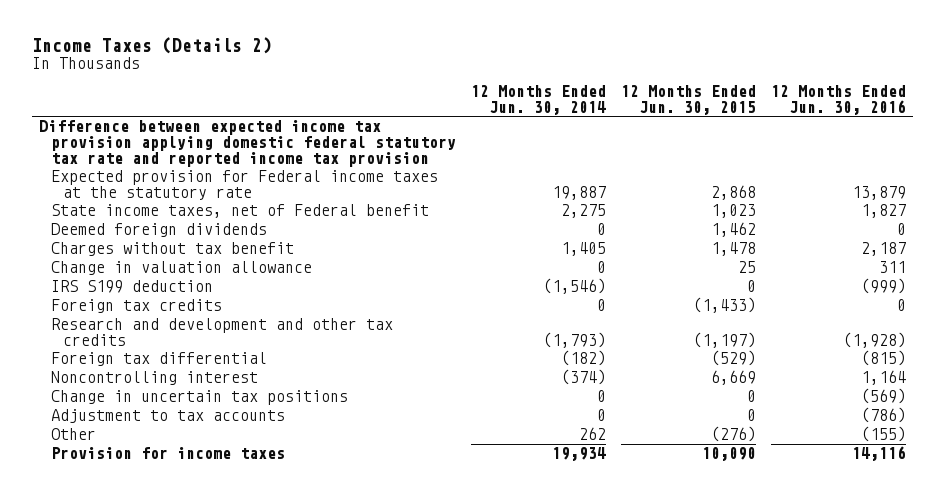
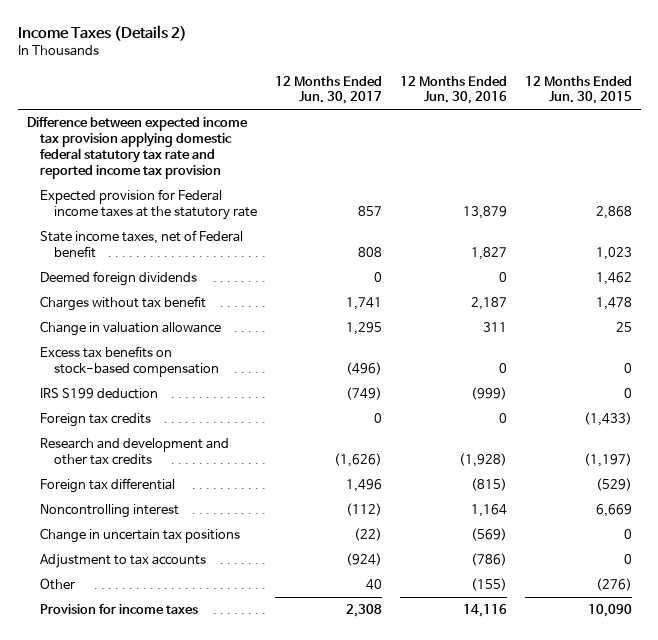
- | 12 Months Ended Jun. 30, 2014 | 12 Months Ended Jun. 30, 2015 | 12 Months Ended Jun. 30, 2016
+ | 12 Months Ended Jun. 30, 2017 | 12 Months Ended Jun. 30, 2016 | 12 Months Ended Jun. 30, 2015
+ Excess tax benefits on stock-based compensation | (496) | 0 | 0

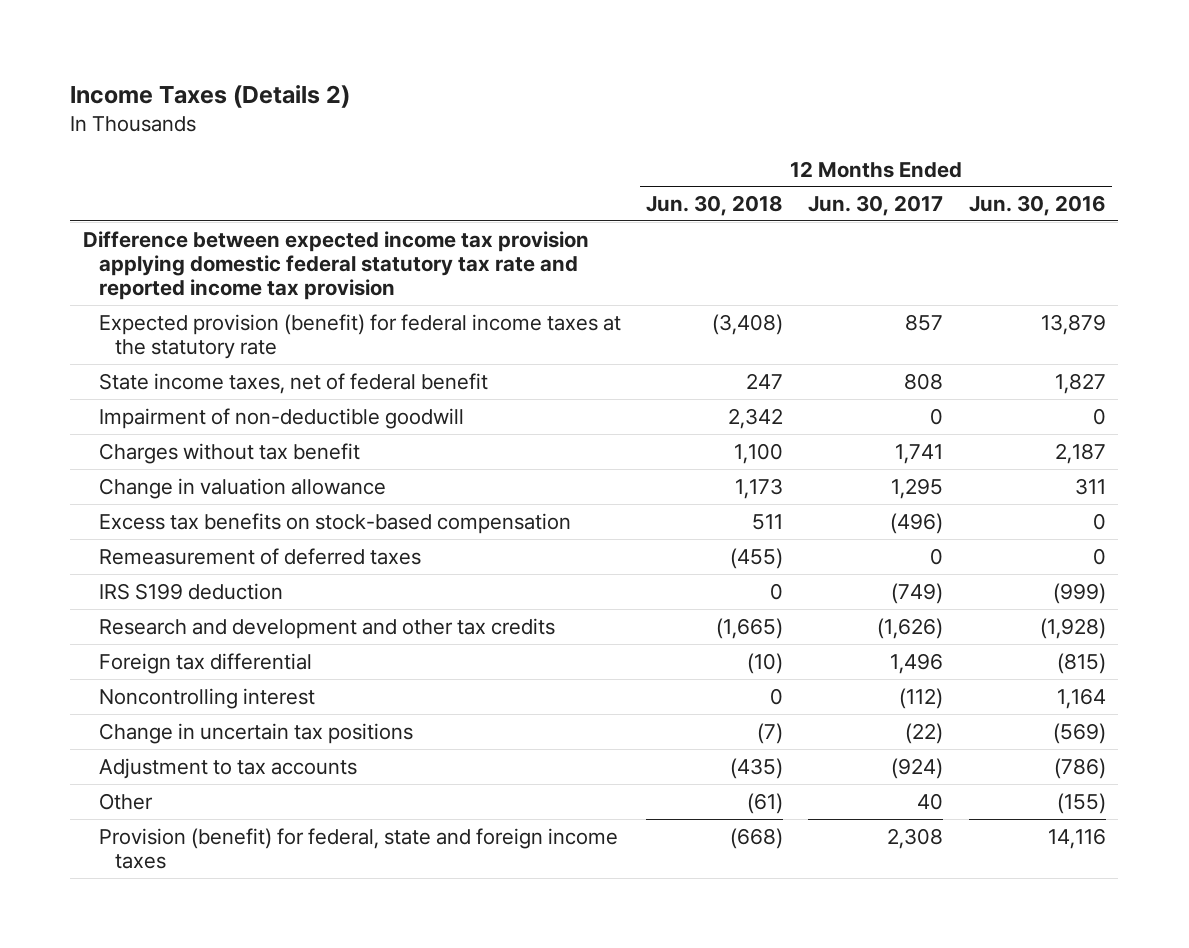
- | 12 Months Ended Jun. 30, 2017 | 12 Months Ended Jun. 30, 2016 | 12 Months Ended Jun. 30, 2015
+ | 12 Months Ended Jun. 30, 2018 | 12 Months Ended Jun. 30, 2017 | 12 Months Ended Jun. 30, 2016
- Expected provision for Federal income taxes at the statutory rate | 857 | 13,879 | 2,868
- State income taxes, net of Federal benefit | 808 | 1,827 | 1,023
- Deemed foreign dividends | 0 | 0 | 1,462
+ Expected provision (benefit) for federal income taxes at the statutory rate | (3,408) | 857 | 13,879
+ State income taxes, net of federal benefit | 247 | 808 | 1,827
+ Impairment of non-deductible goodwill | 2,342 | 0 | 0
+ Remeasurement of deferred taxes | (455) | 0 | 0
- Foreign tax credits | 0 | 0 | (1,433)
- Provision for income taxes | 2,308 | 14,116 | 10,090
+ Provision (benefit) for federal, state and foreign income taxes | (668) | 2,308 | 14,116

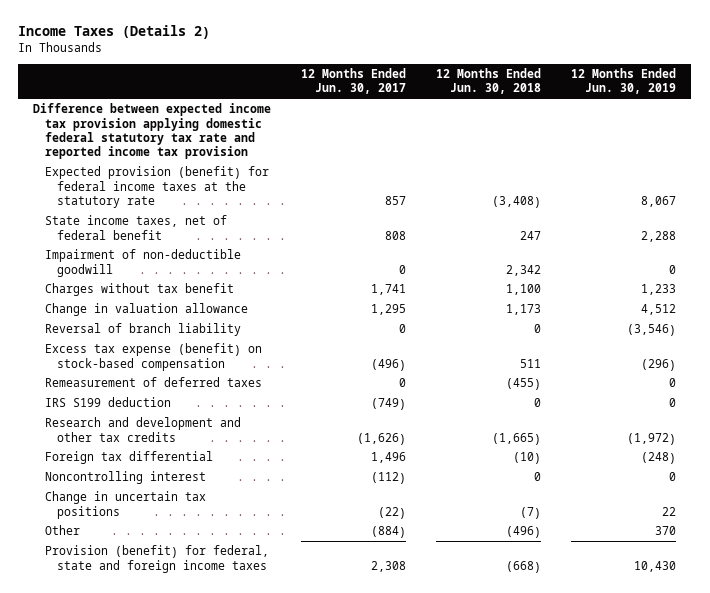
- | 12 Months Ended Jun. 30, 2018 | 12 Months Ended Jun. 30, 2017 | 12 Months Ended Jun. 30, 2016
+ | 12 Months Ended Jun. 30, 2017 | 12 Months Ended Jun. 30, 2018 | 12 Months Ended Jun. 30, 2019
- Excess tax benefits on stock-based compensation | 511 | (496) | 0
+ Reversal of branch liability | 0 | 0 | (3,546)
+ Excess tax expense (benefit) on stock-based compensation | (496) | 511 | (296)
- Adjustment to tax accounts | (435) | (924) | (786)
- Other | (61) | 40 | (155)
+ Other | (884) | (496) | 370

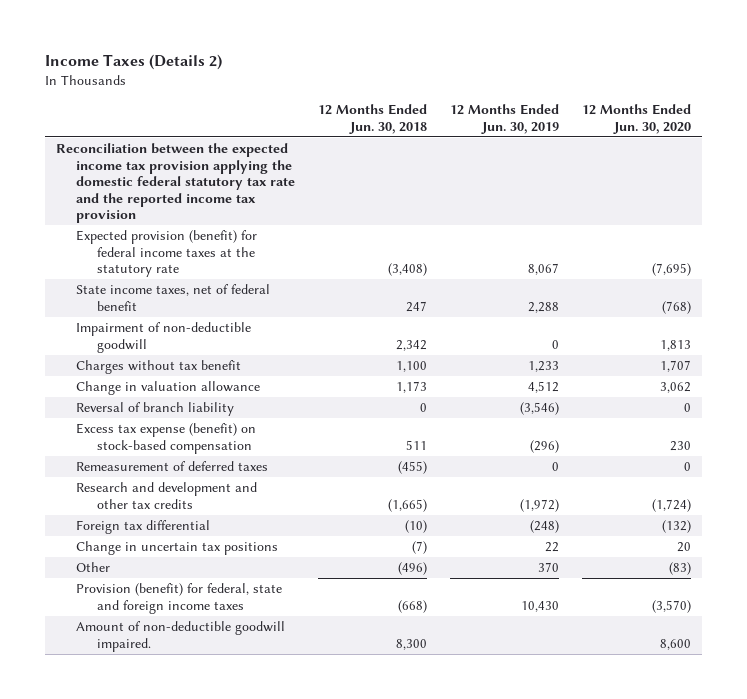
- | 12 Months Ended Jun. 30, 2017 | 12 Months Ended Jun. 30, 2018 | 12 Months Ended Jun. 30, 2019
+ | 12 Months Ended Jun. 30, 2018 | 12 Months Ended Jun. 30, 2019 | 12 Months Ended Jun. 30, 2020
- Difference between expected income tax provision applying domestic federal statutory tax rate and reported income tax provision
+ Reconciliation between the expected income tax provision applying the domestic federal statutory tax rate and the reported income tax provision
- IRS S199 deduction | (749) | 0 | 0
- Noncontrolling interest | (112) | 0 | 0
+ Amount of non-deductible goodwill impaired. | 8,300 | | 8,600

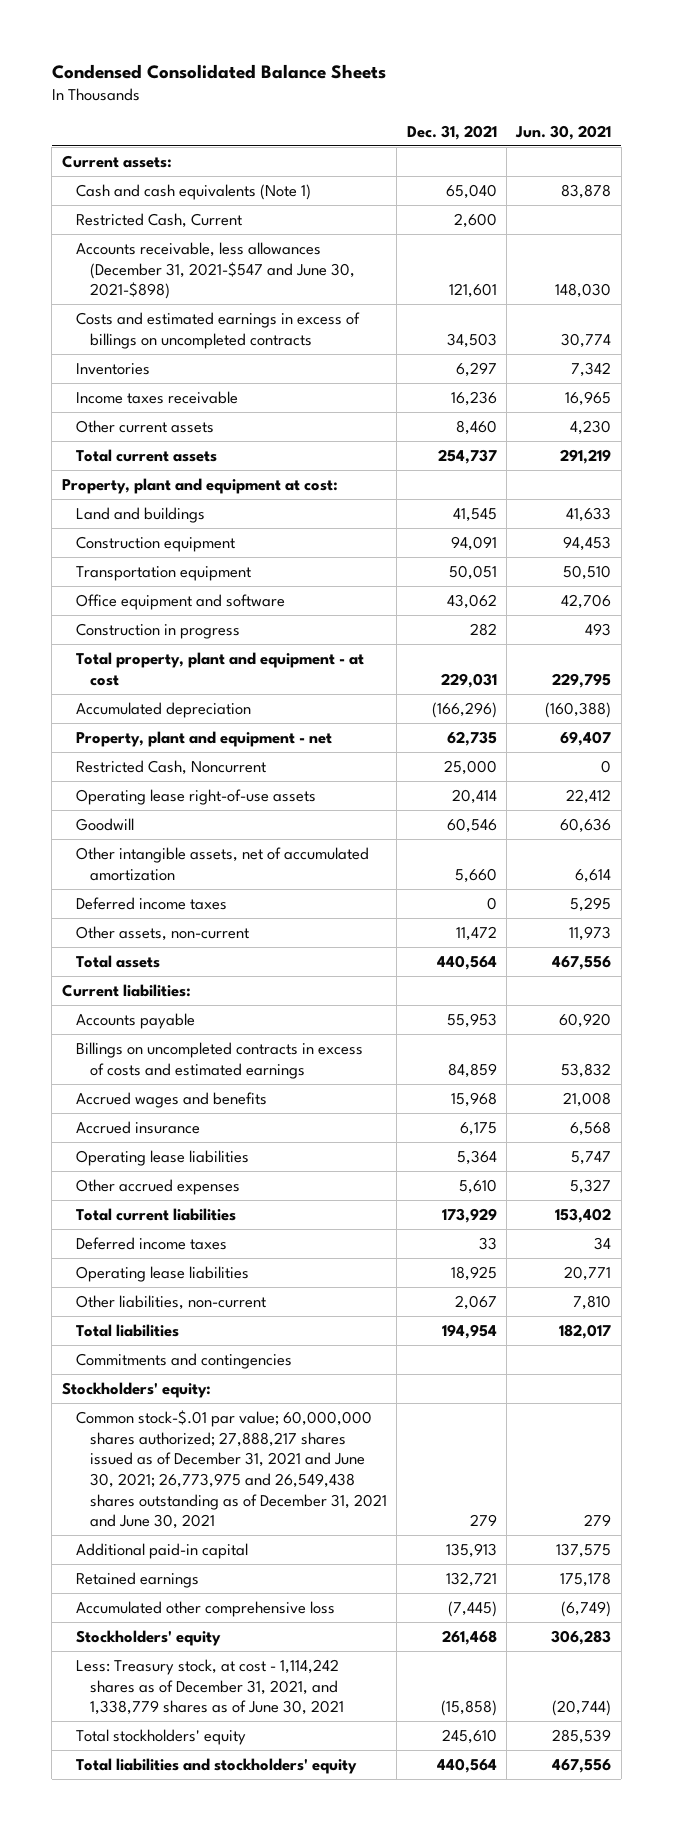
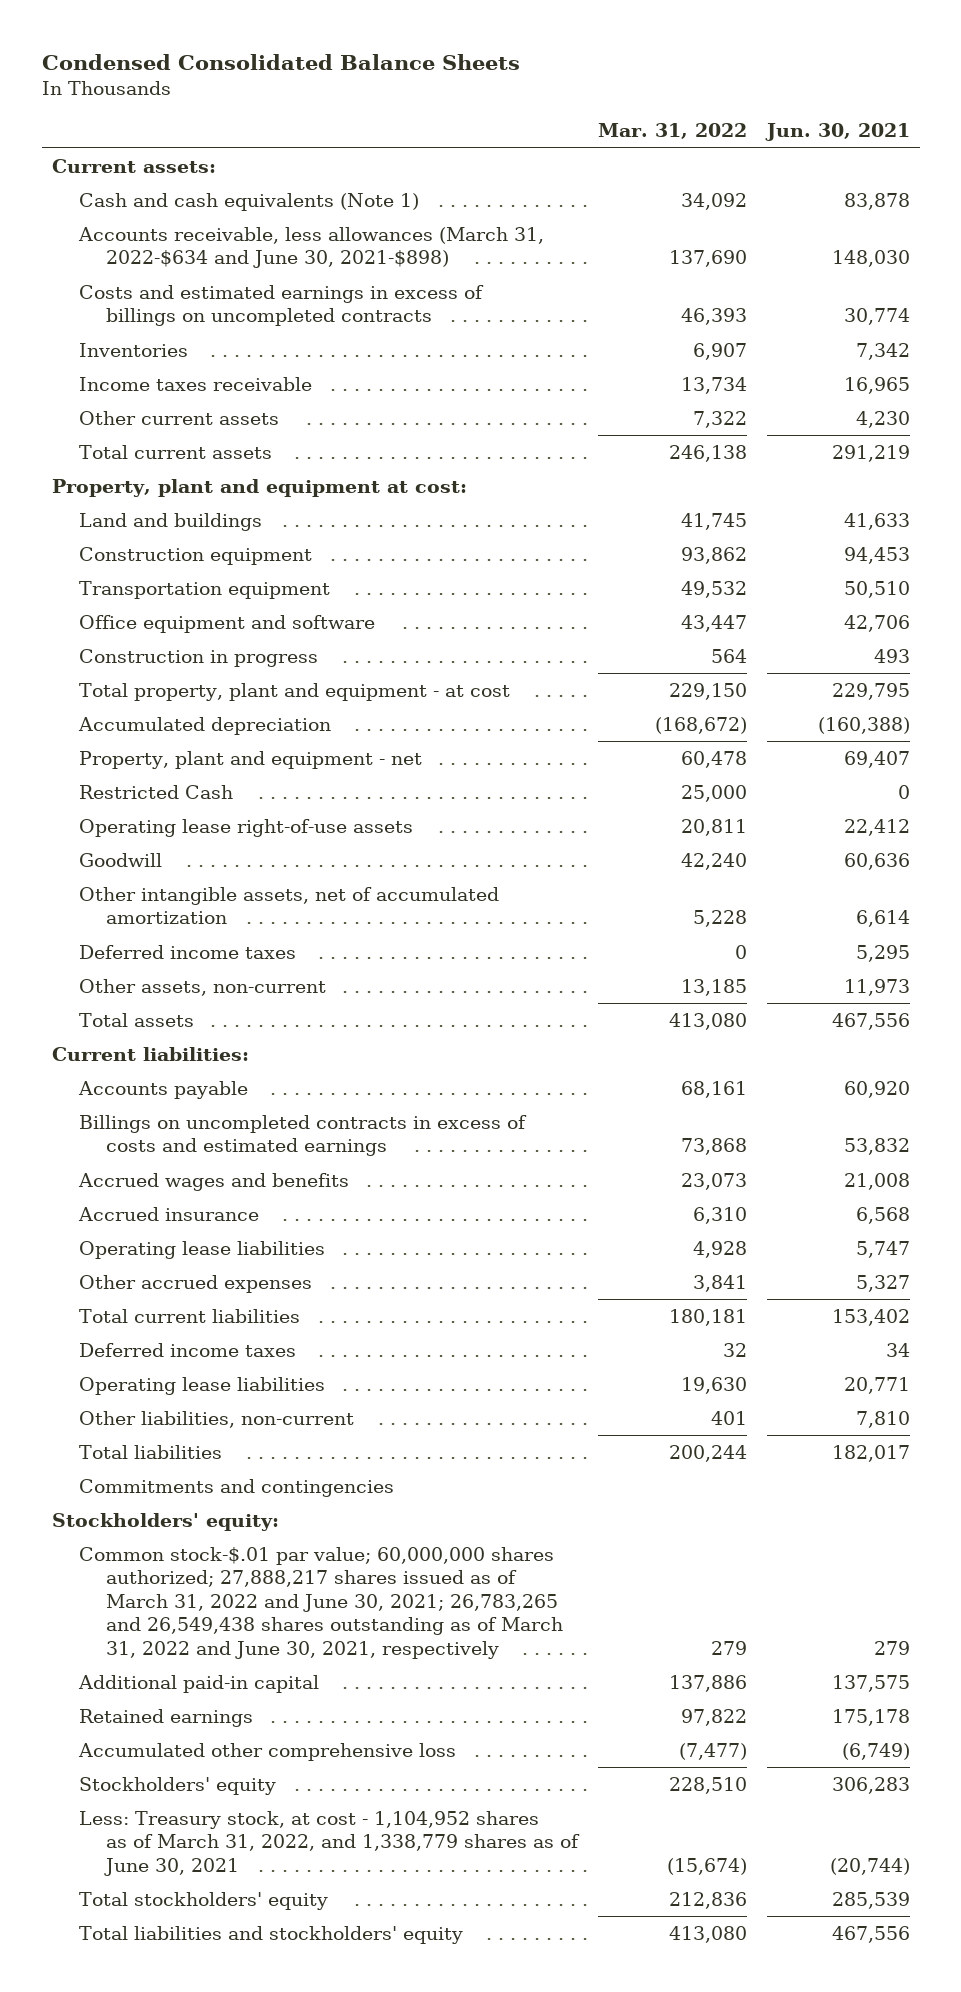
- | Dec. 31, 2021 | Jun. 30, 2021
+ | Mar. 31, 2022 | Jun. 30, 2021
- Restricted Cash, Current | 2,600 |
- Accounts receivable, less allowances (December 31, 2021-$547 and June 30, 2021-$898) | 121,601 | 148,030
+ Accounts receivable, less allowances (March 31, 2022-$634 and June 30, 2021-$898) | 137,690 | 148,030
- Restricted Cash, Noncurrent | 25,000 | 0
+ Restricted Cash | 25,000 | 0
- Common stock-$.01 par value; 60,000,000 shares authorized; 27,888,217 shares issued as of December 31, 2021 and June 30, 2021; 26,773,975 and 26,549,438 shares outstanding as of December 31, 2021 and June 30, 2021 | 279 | 279
+ Common stock-$.01 par value; 60,000,000 shares authorized; 27,888,217 shares issued as of March 31, 2022 and June 30, 2021; 26,783,265 and 26,549,438 shares outstanding as of March 31, 2022 and June 30, 2021, respectively | 279 | 279
- Less: Treasury stock, at cost - 1,114,242 shares as of December 31, 2021, and 1,338,779 shares as of June 30, 2021 | (15,858) | (20,744)
+ Less: Treasury stock, at cost - 1,104,952 shares as of March 31, 2022, and 1,338,779 shares as of June 30, 2021 | (15,674) | (20,744)

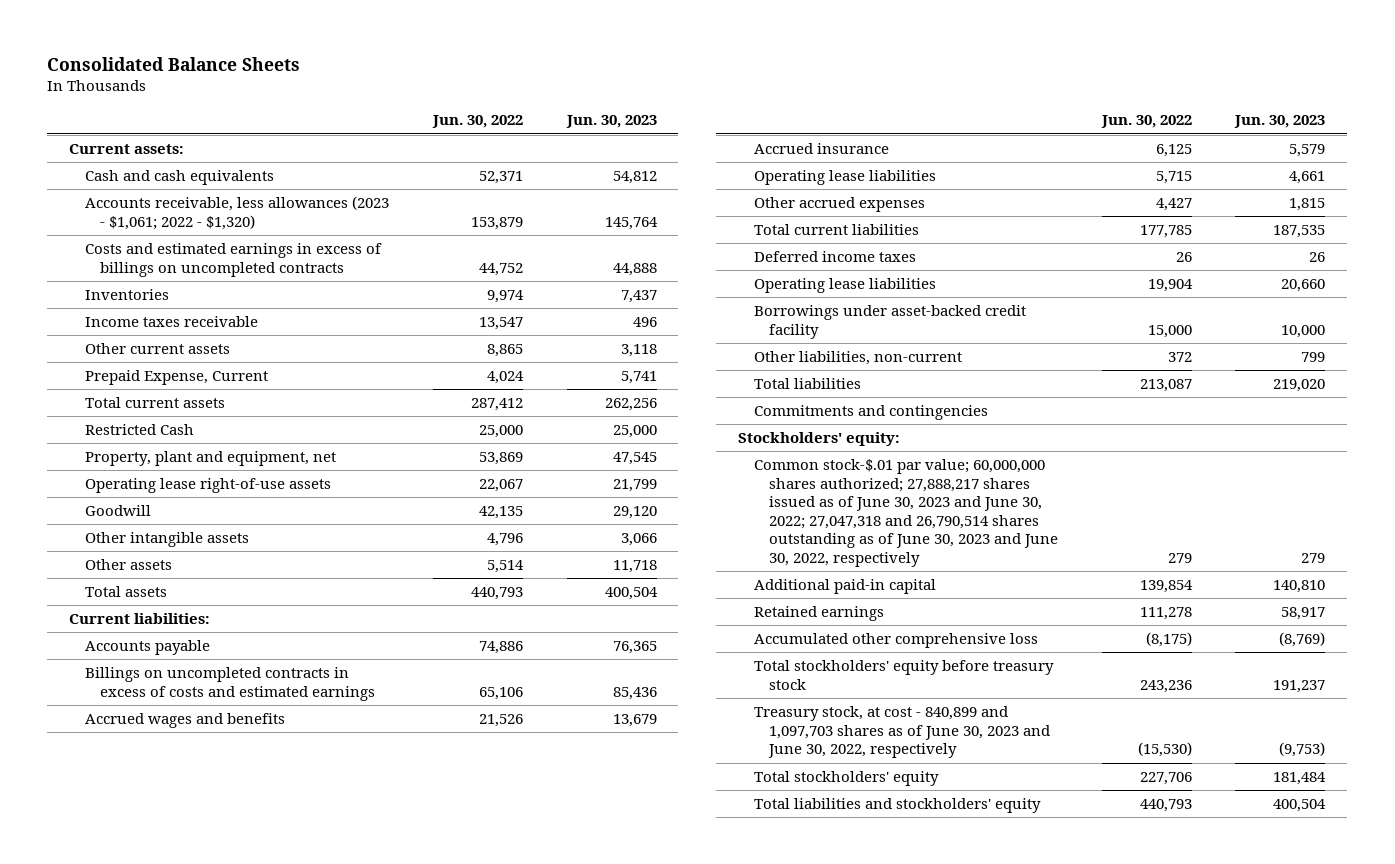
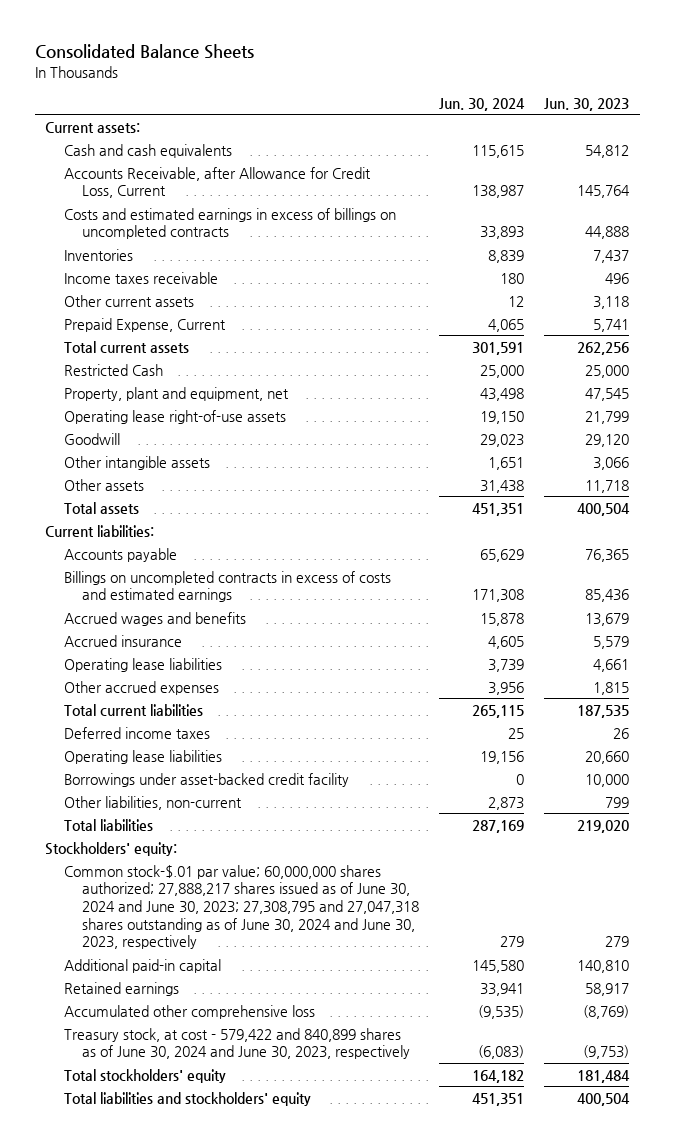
- | Jun. 30, 2022 | Jun. 30, 2023
+ | Jun. 30, 2024 | Jun. 30, 2023
- Accounts receivable, less allowances (2023 - $1,061; 2022 - $1,320) | 153,879 | 145,764
+ Accounts Receivable, after Allowance for Credit Loss, Current | 138,987 | 145,764
- Commitments and contingencies
- Common stock-$.01 par value; 60,000,000 shares authorized; 27,888,217 shares issued as of June 30, 2023 and June 30, 2022; 27,047,318 and 26,790,514 shares outstanding as of June 30, 2023 and June 30, 2022, respectively | 279 | 279
+ Common stock-$.01 par value; 60,000,000 shares authorized; 27,888,217 shares issued as of June 30, 2024 and June 30, 2023; 27,308,795 and 27,047,318 shares outstanding as of June 30, 2024 and June 30, 2023, respectively | 279 | 279
- Total stockholders' equity before treasury stock | 243,236 | 191,237
- Treasury stock, at cost - 840,899 and 1,097,703 shares as of June 30, 2023 and June 30, 2022, respectively | (15,530) | (9,753)
+ Treasury stock, at cost - 579,422 and 840,899 shares as of June 30, 2024 and June 30, 2023, respectively | (6,083) | (9,753)

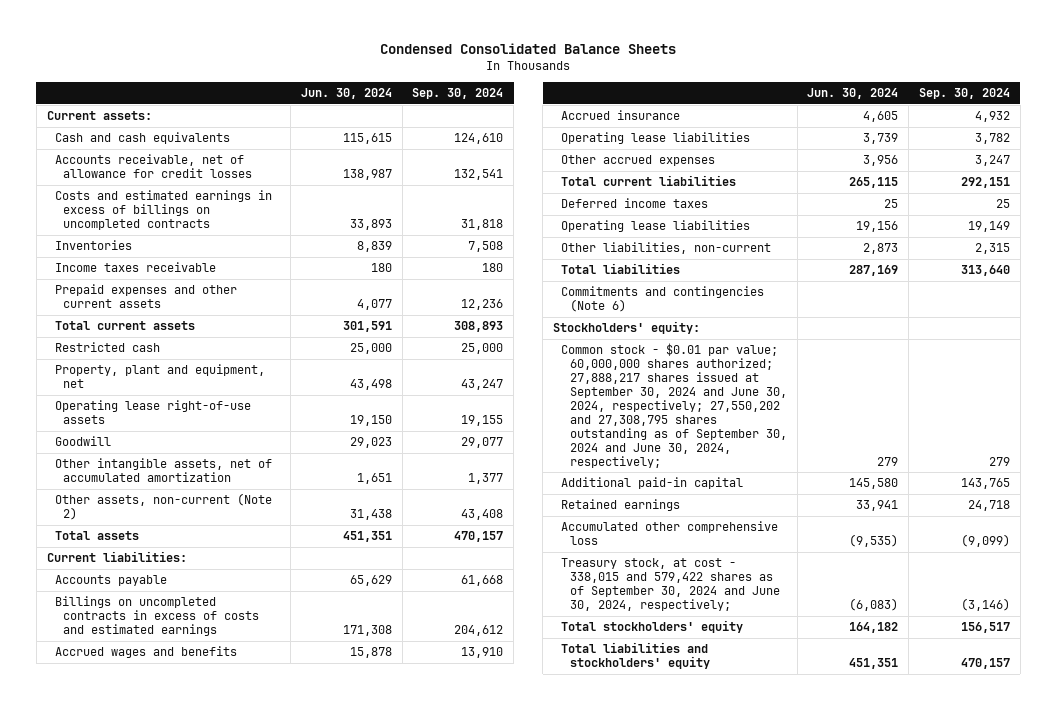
- Consolidated Balance Sheets
+ Condensed Consolidated Balance Sheets
- | Jun. 30, 2024 | Jun. 30, 2023
+ | Jun. 30, 2024 | Sep. 30, 2024
- Accounts Receivable, after Allowance for Credit Loss, Current | 138,987 | 145,764
+ Accounts receivable, net of allowance for credit losses | 138,987 | 132,541
- Other current assets | 12 | 3,118
- Prepaid Expense, Current | 4,065 | 5,741
+ Prepaid expenses and other current assets | 4,077 | 12,236
- Restricted Cash | 25,000 | 25,000
+ Restricted cash | 25,000 | 25,000
- Other intangible assets | 1,651 | 3,066
- Other assets | 31,438 | 11,718
+ Other intangible assets, net of accumulated amortization | 1,651 | 1,377
+ Other assets, non-current (Note 2) | 31,438 | 43,408
- Borrowings under asset-backed credit facility | 0 | 10,000
+ Commitments and contingencies (Note 6)
- Common stock-$.01 par value; 60,000,000 shares authorized; 27,888,217 shares issued as of June 30, 2024 and June 30, 2023; 27,308,795 and 27,047,318 shares outstanding as of June 30, 2024 and June 30, 2023, respectively | 279 | 279
+ Common stock - $0.01 par value; 60,000,000 shares authorized; 27,888,217 shares issued at September 30, 2024 and June 30, 2024, respectively; 27,550,202 and 27,308,795 shares outstanding as of September 30, 2024 and June 30, 2024, respectively; | 279 | 279
- Treasury stock, at cost - 579,422 and 840,899 shares as of June 30, 2024 and June 30, 2023, respectively | (6,083) | (9,753)
+ Treasury stock, at cost - 338,015 and 579,422 shares as of September 30, 2024 and June 30, 2024, respectively; | (6,083) | (3,146)

